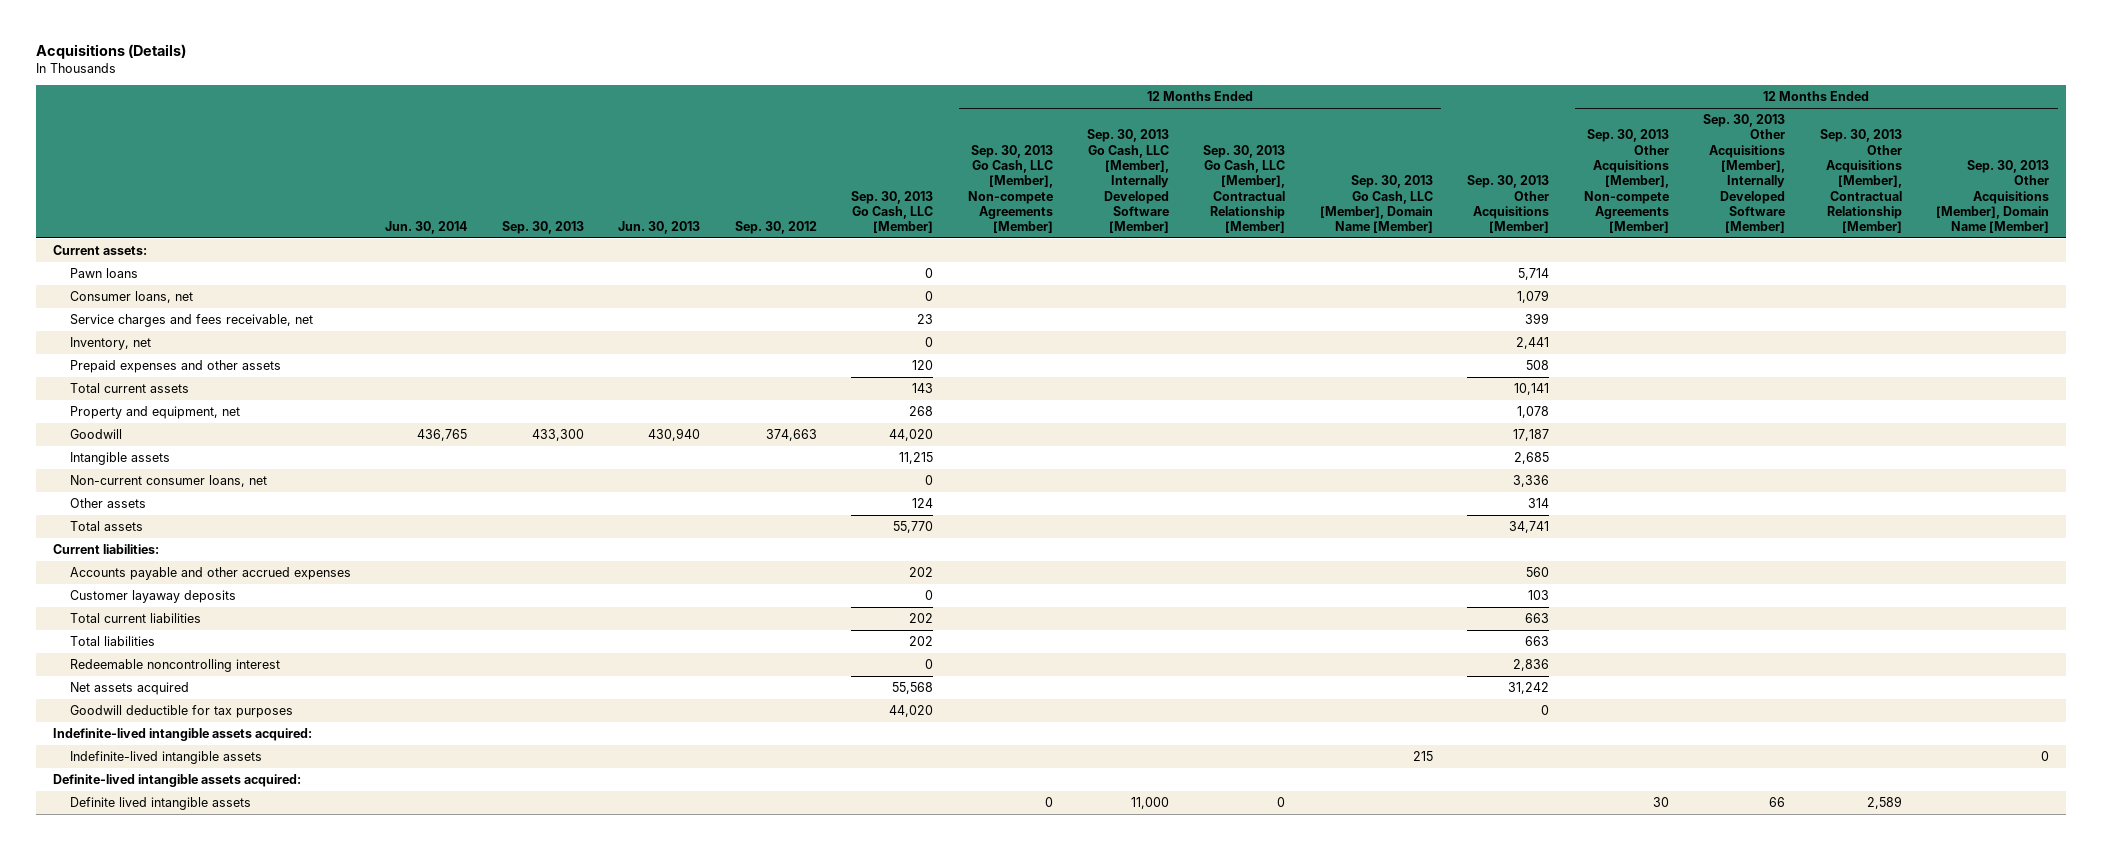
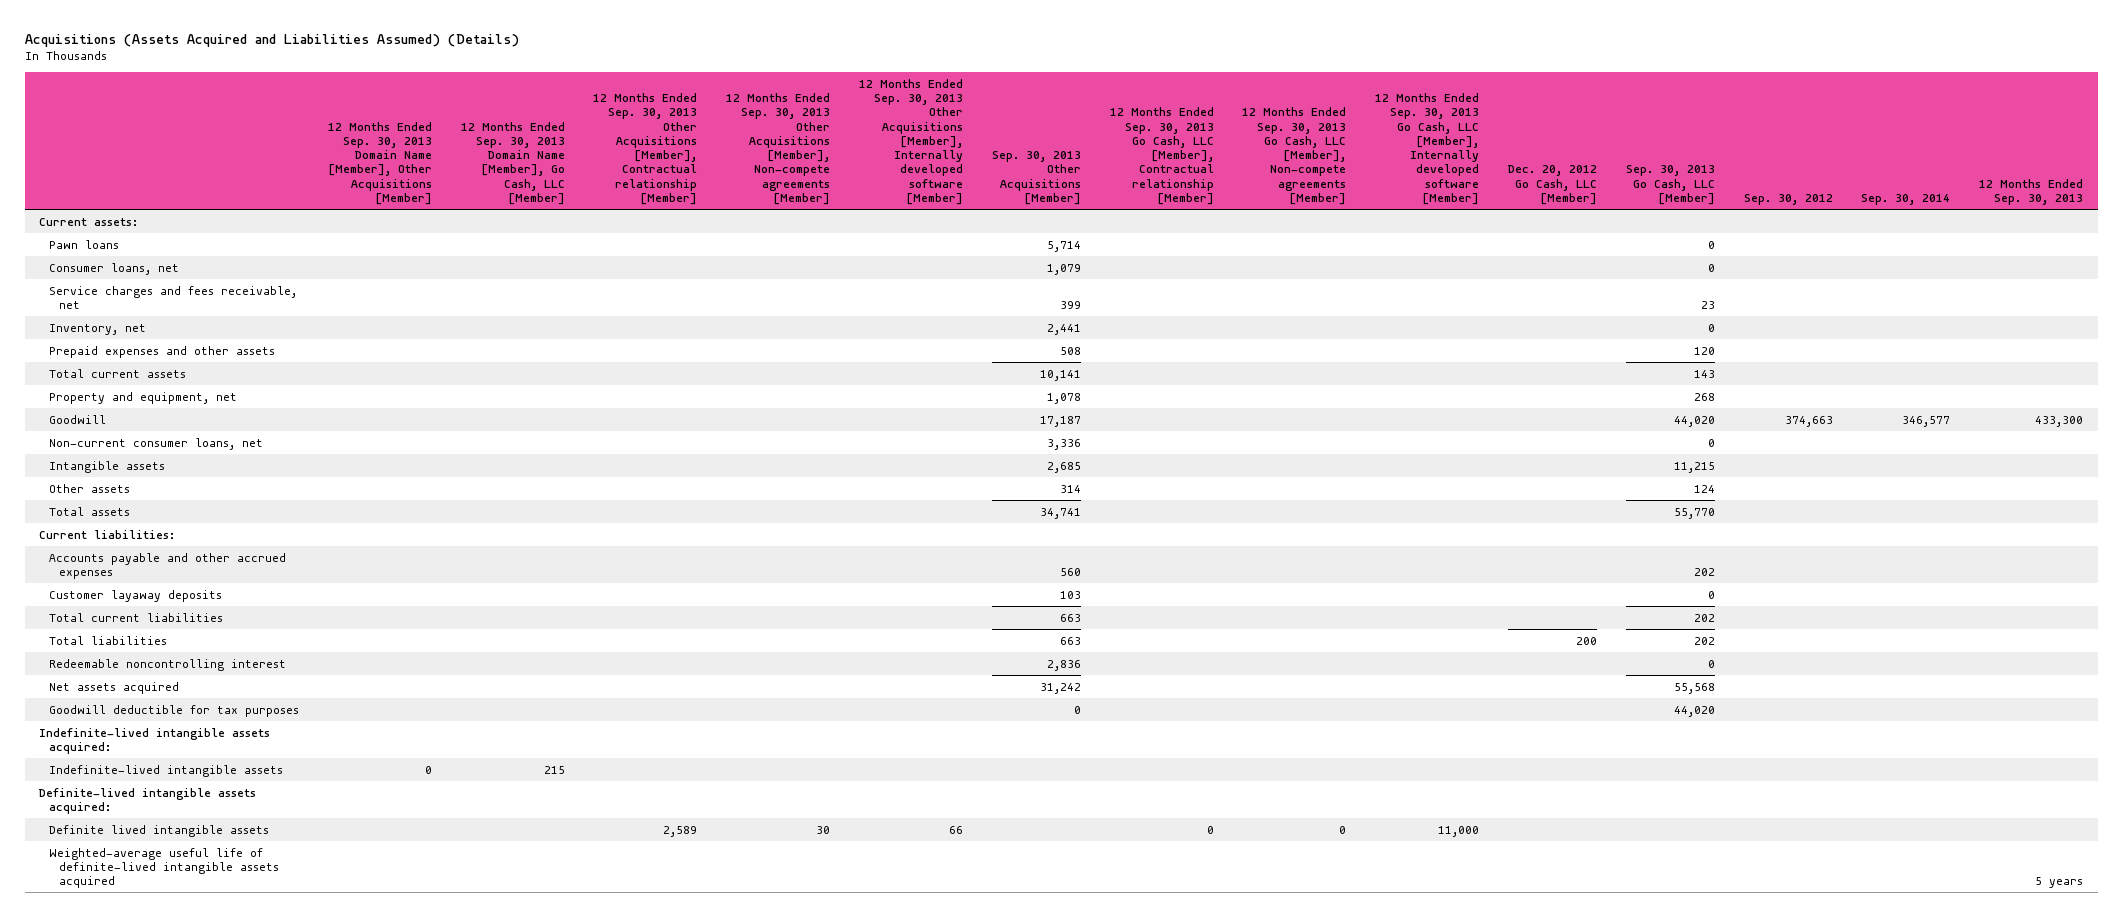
- Acquisitions (Details)
+ Acquisitions (Assets Acquired and Liabilities Assumed) (Details)
- | Jun. 30, 2014 | Sep. 30, 2013 | Jun. 30, 2013 | Sep. 30, 2012 | Sep. 30, 2013 Go Cash, LLC [Member] | 12 Months Ended Sep. 30, 2013 Go Cash, LLC [Member], Non-compete Agreements [Member] | 12 Months Ended Sep. 30, 2013 Go Cash, LLC [Member], Internally Developed Software [Member] | 12 Months Ended Sep. 30, 2013 Go Cash, LLC [Member], Contractual Relationship [Member] | 12 Months Ended Sep. 30, 2013 Go Cash, LLC [Member], Domain Name [Member] | Sep. 30, 2013 Other Acquisitions [Member] | 12 Months Ended Sep. 30, 2013 Other Acquisitions [Member], Non-compete Agreements [Member] | 12 Months Ended Sep. 30, 2013 Other Acquisitions [Member], Internally Developed Software [Member] | 12 Months Ended Sep. 30, 2013 Other Acquisitions [Member], Contractual Relationship [Member] | 12 Months Ended Sep. 30, 2013 Other Acquisitions [Member], Domain Name [Member]
+ | 12 Months Ended Sep. 30, 2013 Domain Name [Member], Other Acquisitions [Member] | 12 Months Ended Sep. 30, 2013 Domain Name [Member], Go Cash, LLC [Member] | 12 Months Ended Sep. 30, 2013 Other Acquisitions [Member], Contractual relationship [Member] | 12 Months Ended Sep. 30, 2013 Other Acquisitions [Member], Non-compete agreements [Member] | 12 Months Ended Sep. 30, 2013 Other Acquisitions [Member], Internally developed software [Member] | Sep. 30, 2013 Other Acquisitions [Member] | 12 Months Ended Sep. 30, 2013 Go Cash, LLC [Member], Contractual relationship [Member] | 12 Months Ended Sep. 30, 2013 Go Cash, LLC [Member], Non-compete agreements [Member] | 12 Months Ended Sep. 30, 2013 Go Cash, LLC [Member], Internally developed software [Member] | Dec. 20, 2012 Go Cash, LLC [Member] | Sep. 30, 2013 Go Cash, LLC [Member] | Sep. 30, 2012 | Sep. 30, 2014 | 12 Months Ended Sep. 30, 2013
moved down: Intangible assets | | | | | | 2,685 | | | | | 11,215 | | |
+ Weighted-average useful life of definite-lived intangible assets acquired | | | | | | | | | | | | | | 5 years

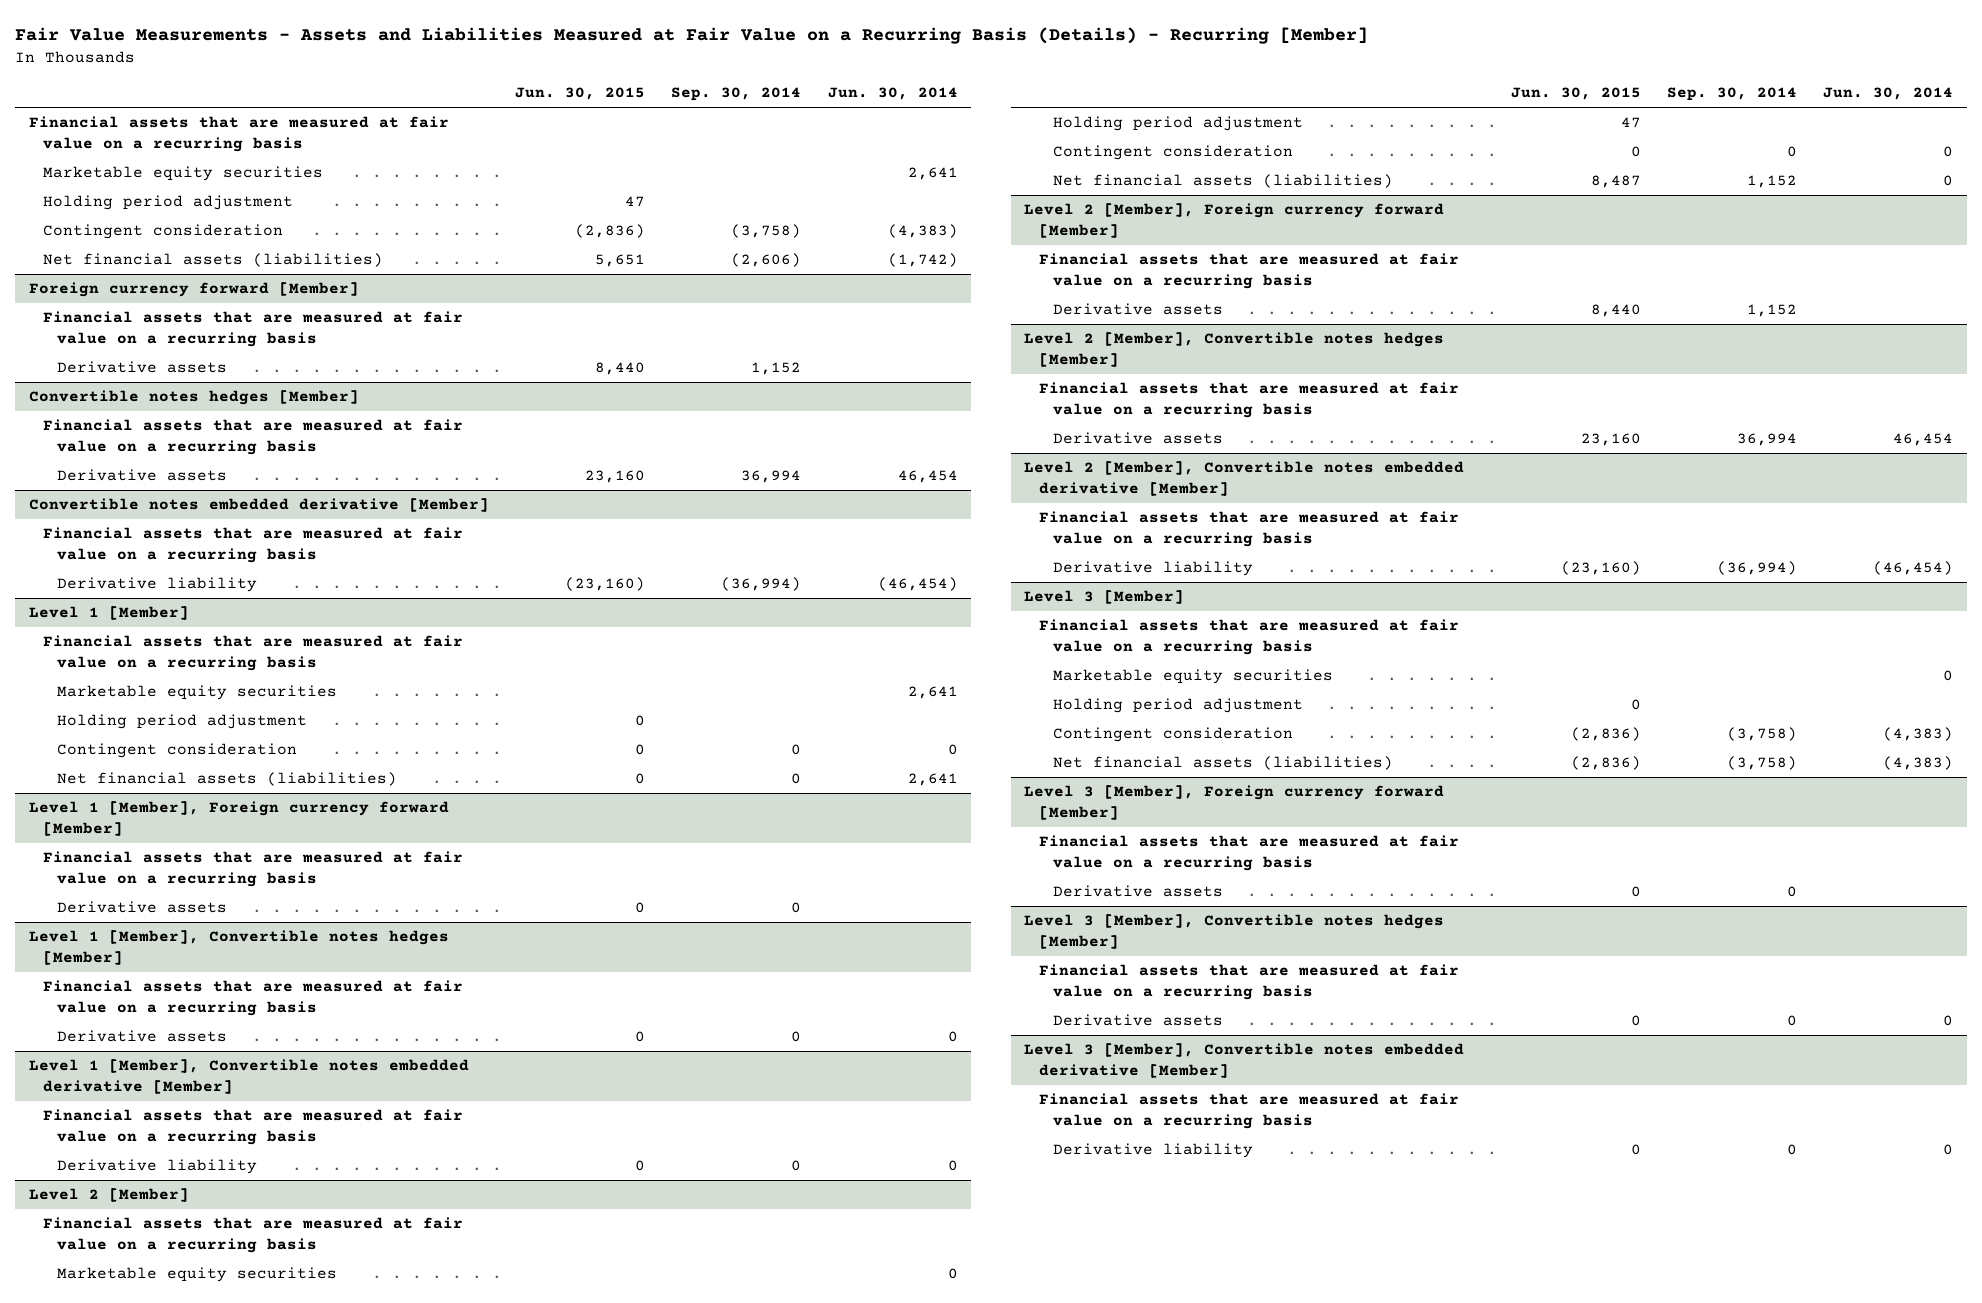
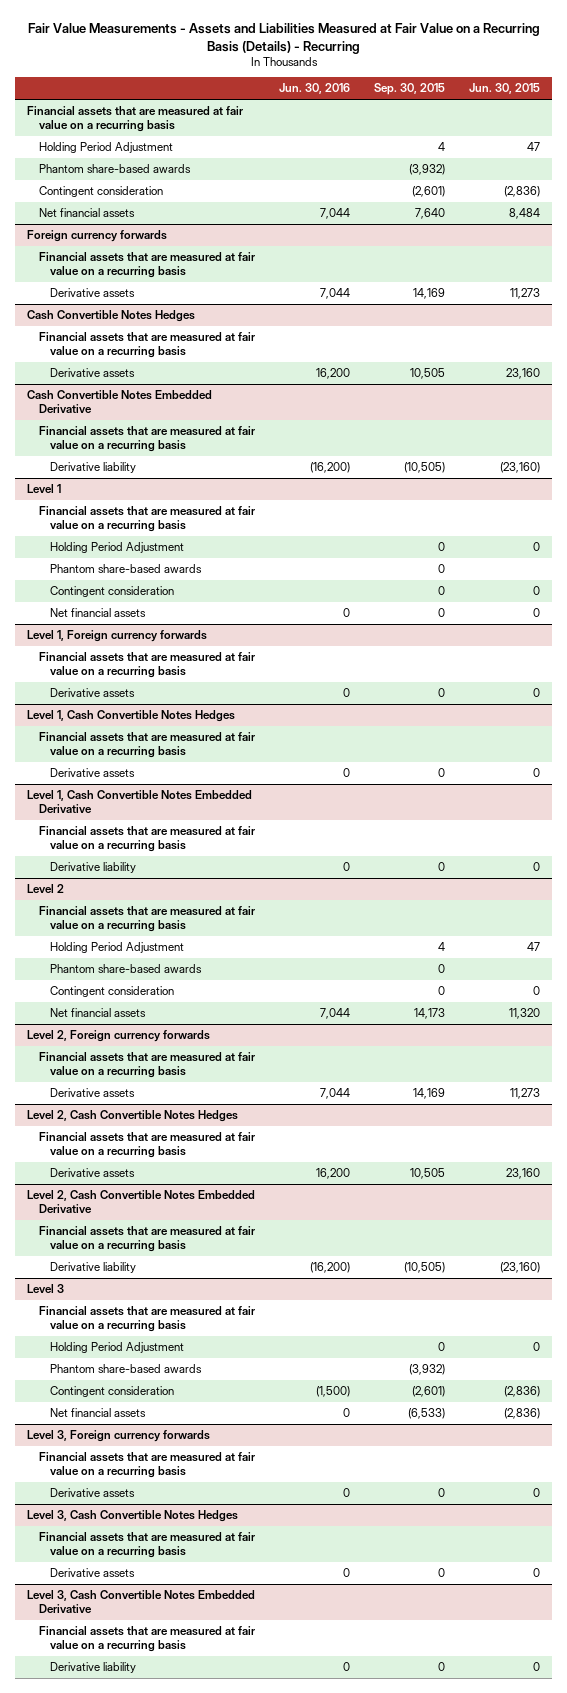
- Fair Value Measurements - Assets and Liabilities Measured at Fair Value on a Recurring Basis (Details) - Recurring [Member]
+ Fair Value Measurements - Assets and Liabilities Measured at Fair Value on a Recurring Basis (Details) - Recurring
- | Jun. 30, 2015 | Sep. 30, 2014 | Jun. 30, 2014
+ | Jun. 30, 2016 | Sep. 30, 2015 | Jun. 30, 2015
- Marketable equity securities | | | 2,641
- Holding period adjustment | 47 | |
+ Holding Period Adjustment | | 4 | 47
+ Phantom share-based awards | | (3,932) |
- Net financial assets (liabilities) | 5,651 | (2,606) | (1,742)
- Foreign currency forward [Member]
+ Net financial assets | 7,044 | 7,640 | 8,484
+ Foreign currency forwards
- Derivative assets | 8,440 | 1,152 |
- Convertible notes hedges [Member]
+ Derivative assets | 7,044 | 14,169 | 11,273
+ Cash Convertible Notes Hedges
- Convertible notes embedded derivative [Member]
+ Cash Convertible Notes Embedded Derivative
- Level 1 [Member]
+ Level 1
- Marketable equity securities | | | 2,641
- Holding period adjustment | 0 | |
+ Holding Period Adjustment | | 0 | 0
+ Phantom share-based awards | | 0 |
- Net financial assets (liabilities) | 0 | 0 | 2,641
- Level 1 [Member], Foreign currency forward [Member]
+ Net financial assets | 0 | 0 | 0
+ Level 1, Foreign currency forwards
- Level 1 [Member], Convertible notes hedges [Member]
+ Level 1, Cash Convertible Notes Hedges
- Level 1 [Member], Convertible notes embedded derivative [Member]
+ Level 1, Cash Convertible Notes Embedded Derivative
- Level 2 [Member]
+ Level 2
- Marketable equity securities | | | 0
- Holding period adjustment | 47 | |
+ Holding Period Adjustment | | 4 | 47
+ Phantom share-based awards | | 0 |
- Net financial assets (liabilities) | 8,487 | 1,152 | 0
- Level 2 [Member], Foreign currency forward [Member]
+ Net financial assets | 7,044 | 14,173 | 11,320
+ Level 2, Foreign currency forwards
- Derivative assets | 8,440 | 1,152 |
- Level 2 [Member], Convertible notes hedges [Member]
+ Derivative assets | 7,044 | 14,169 | 11,273
+ Level 2, Cash Convertible Notes Hedges
- Level 2 [Member], Convertible notes embedded derivative [Member]
+ Level 2, Cash Convertible Notes Embedded Derivative
- Level 3 [Member]
+ Level 3
- Marketable equity securities | | | 0
- Holding period adjustment | 0 | |
+ Holding Period Adjustment | | 0 | 0
+ Phantom share-based awards | | (3,932) |
- Net financial assets (liabilities) | (2,836) | (3,758) | (4,383)
- Level 3 [Member], Foreign currency forward [Member]
+ Net financial assets | 0 | (6,533) | (2,836)
+ Level 3, Foreign currency forwards
- Level 3 [Member], Convertible notes hedges [Member]
+ Level 3, Cash Convertible Notes Hedges
- Level 3 [Member], Convertible notes embedded derivative [Member]
+ Level 3, Cash Convertible Notes Embedded Derivative

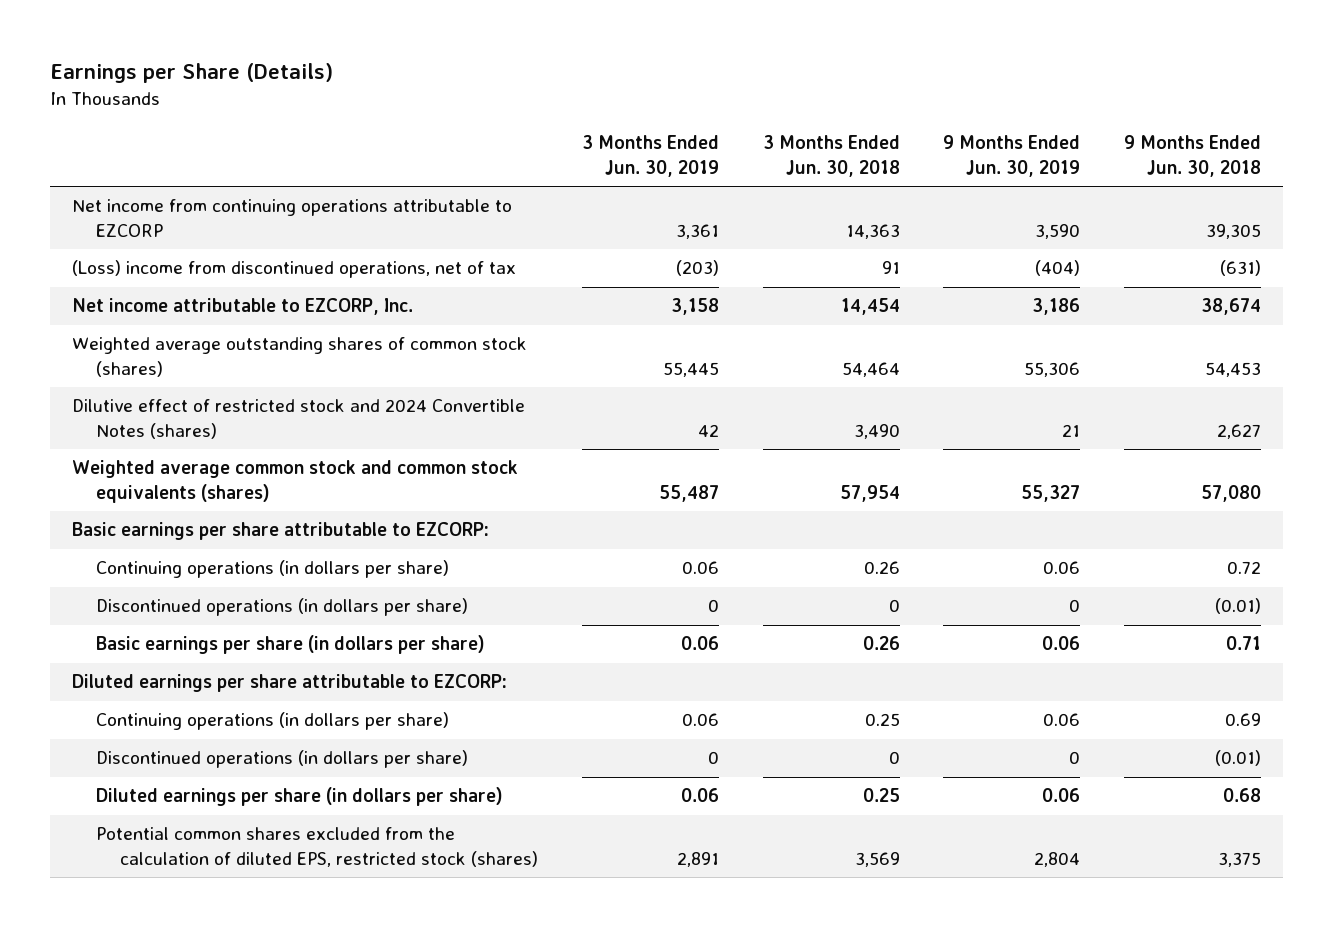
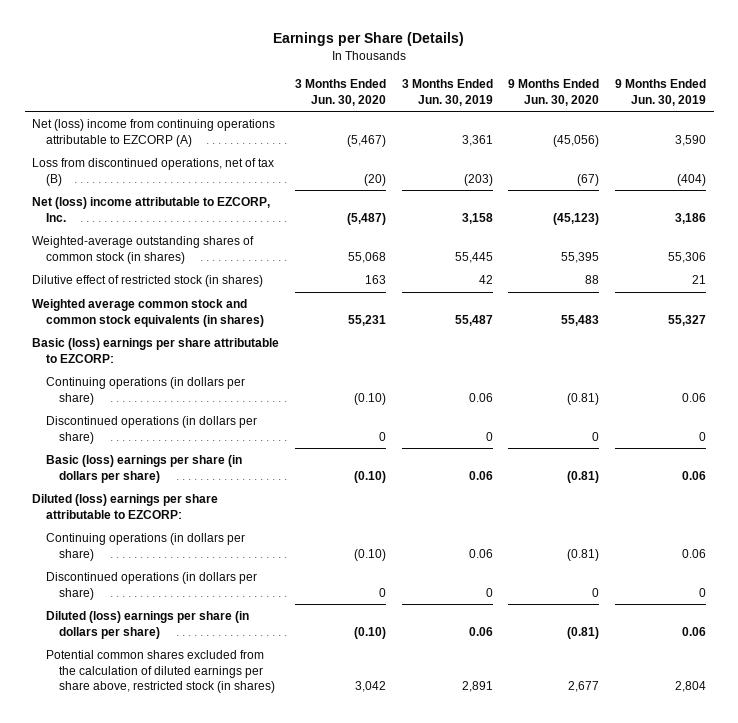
- | 3 Months Ended Jun. 30, 2019 | 3 Months Ended Jun. 30, 2018 | 9 Months Ended Jun. 30, 2019 | 9 Months Ended Jun. 30, 2018
+ | 3 Months Ended Jun. 30, 2020 | 3 Months Ended Jun. 30, 2019 | 9 Months Ended Jun. 30, 2020 | 9 Months Ended Jun. 30, 2019
- Net income from continuing operations attributable to EZCORP | 3,361 | 14,363 | 3,590 | 39,305
- (Loss) income from discontinued operations, net of tax | (203) | 91 | (404) | (631)
- Net income attributable to EZCORP, Inc. | 3,158 | 14,454 | 3,186 | 38,674
- Weighted average outstanding shares of common stock (shares) | 55,445 | 54,464 | 55,306 | 54,453
- Dilutive effect of restricted stock and 2024 Convertible Notes (shares) | 42 | 3,490 | 21 | 2,627
- Weighted average common stock and common stock equivalents (shares) | 55,487 | 57,954 | 55,327 | 57,080
- Basic earnings per share attributable to EZCORP:
+ Net (loss) income from continuing operations attributable to EZCORP (A) | (5,467) | 3,361 | (45,056) | 3,590
+ Loss from discontinued operations, net of tax (B) | (20) | (203) | (67) | (404)
+ Net (loss) income attributable to EZCORP, Inc. | (5,487) | 3,158 | (45,123) | 3,186
+ Weighted-average outstanding shares of common stock (in shares) | 55,068 | 55,445 | 55,395 | 55,306
+ Dilutive effect of restricted stock (in shares) | 163 | 42 | 88 | 21
+ Weighted average common stock and common stock equivalents (in shares) | 55,231 | 55,487 | 55,483 | 55,327
+ Basic (loss) earnings per share attributable to EZCORP:
- Basic earnings per share (in dollars per share) | 0.06 | 0.26 | 0.06 | 0.71
- Diluted earnings per share attributable to EZCORP:
+ Basic (loss) earnings per share (in dollars per share) | (0.10) | 0.06 | (0.81) | 0.06
+ Diluted (loss) earnings per share attributable to EZCORP:
- Diluted earnings per share (in dollars per share) | 0.06 | 0.25 | 0.06 | 0.68
- Potential common shares excluded from the calculation of diluted EPS, restricted stock (shares) | 2,891 | 3,569 | 2,804 | 3,375
+ Diluted (loss) earnings per share (in dollars per share) | (0.10) | 0.06 | (0.81) | 0.06
+ Potential common shares excluded from the calculation of diluted earnings per share above, restricted stock (in shares) | 3,042 | 2,891 | 2,677 | 2,804

